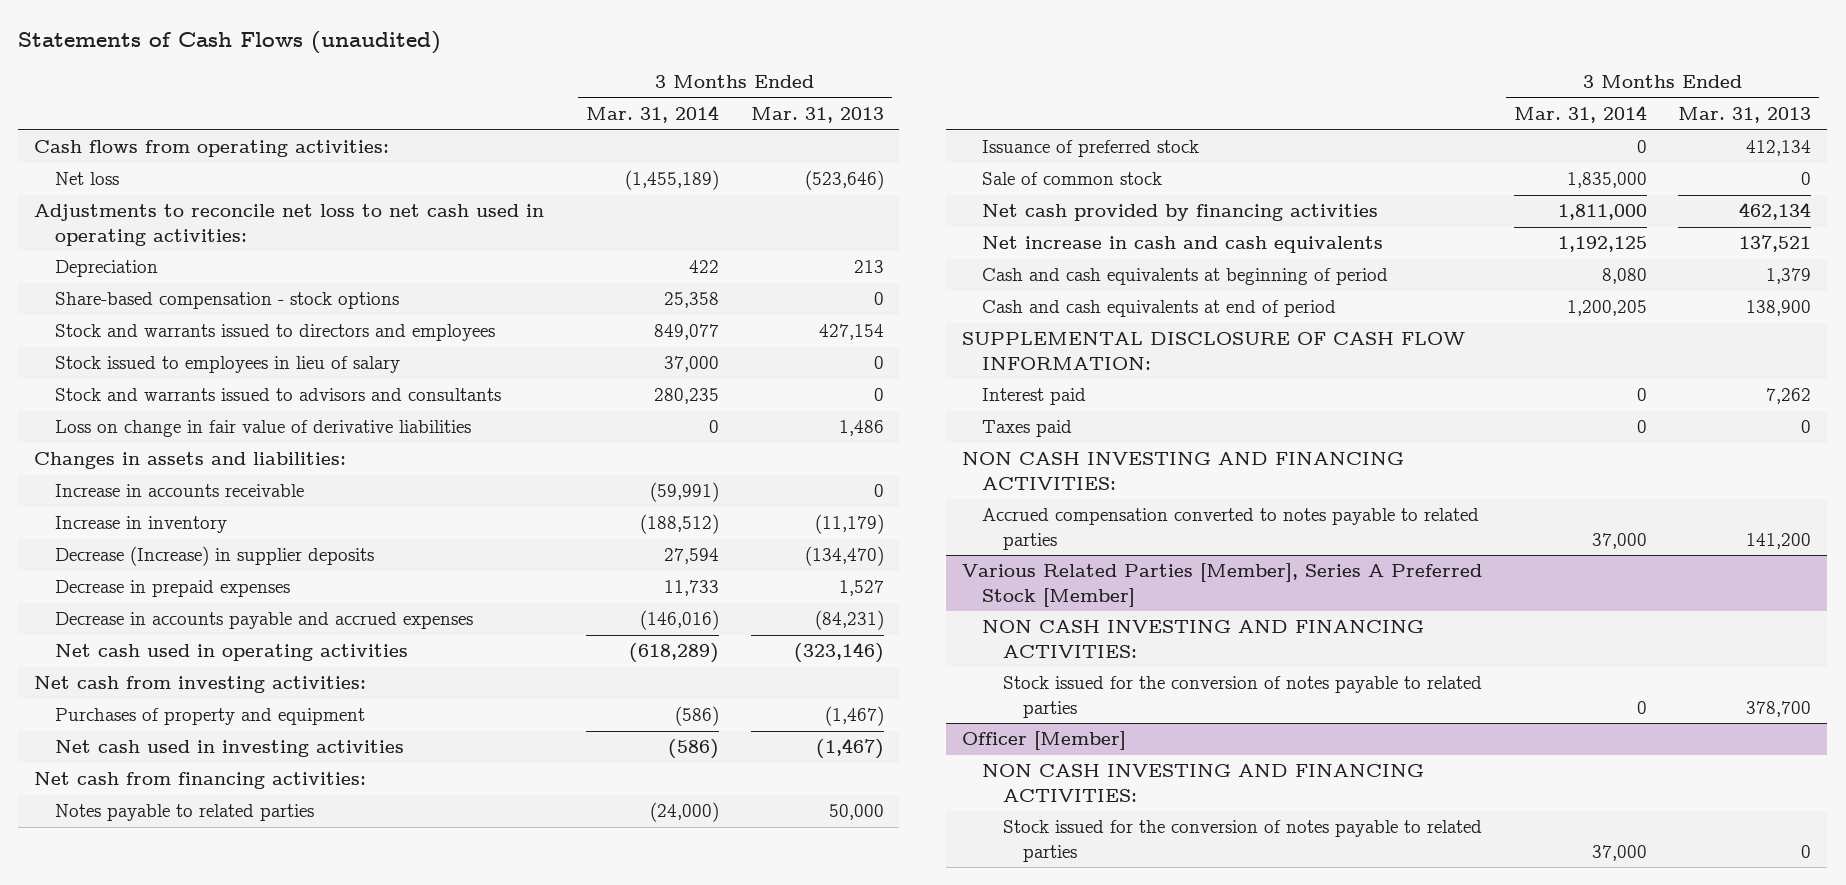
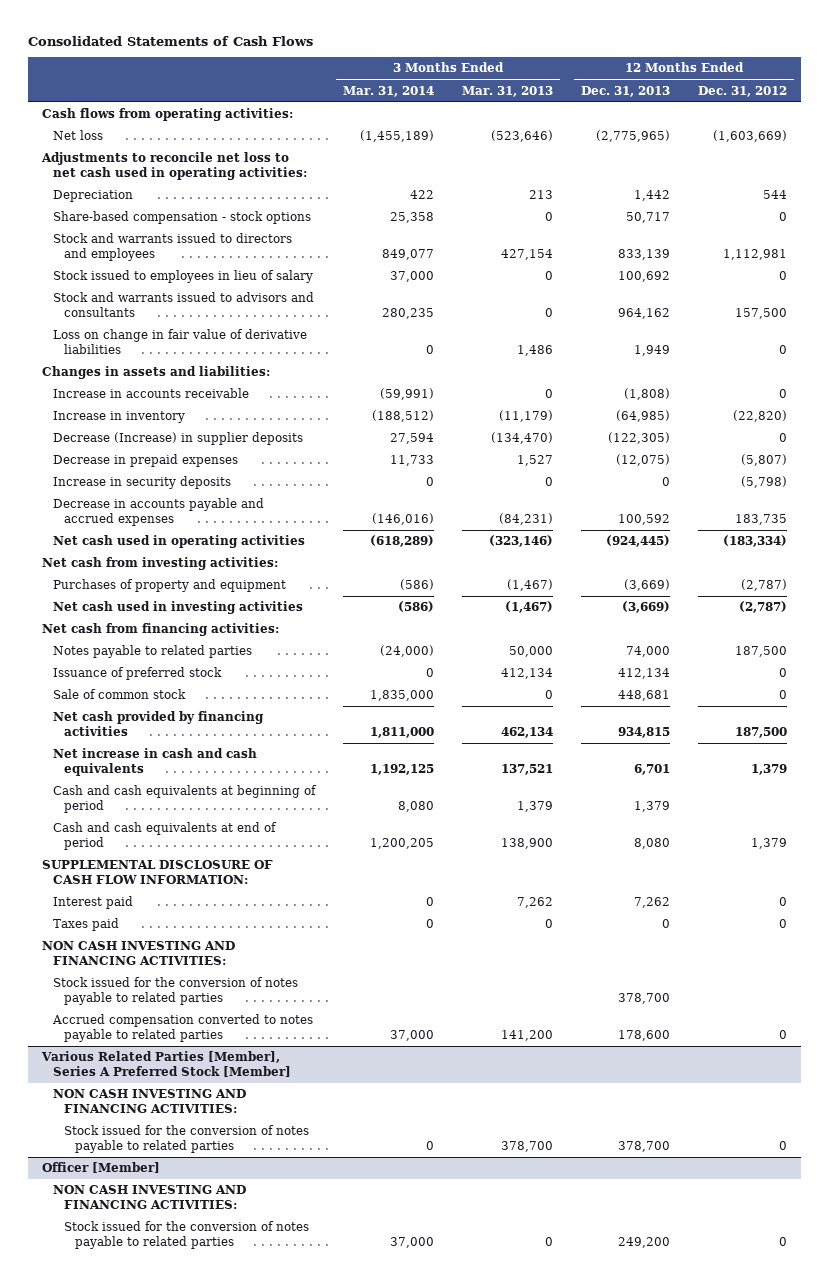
- Statements of Cash Flows (unaudited)
+ Consolidated Statements of Cash Flows
- | 3 Months Ended Mar. 31, 2014 | 3 Months Ended Mar. 31, 2013
+ | 3 Months Ended Mar. 31, 2014 | 3 Months Ended Mar. 31, 2013 | 12 Months Ended Dec. 31, 2013 | 12 Months Ended Dec. 31, 2012
+ Increase in security deposits | 0 | 0 | 0 | (5,798)
+ Stock issued for the conversion of notes payable to related parties | | | 378,700 |

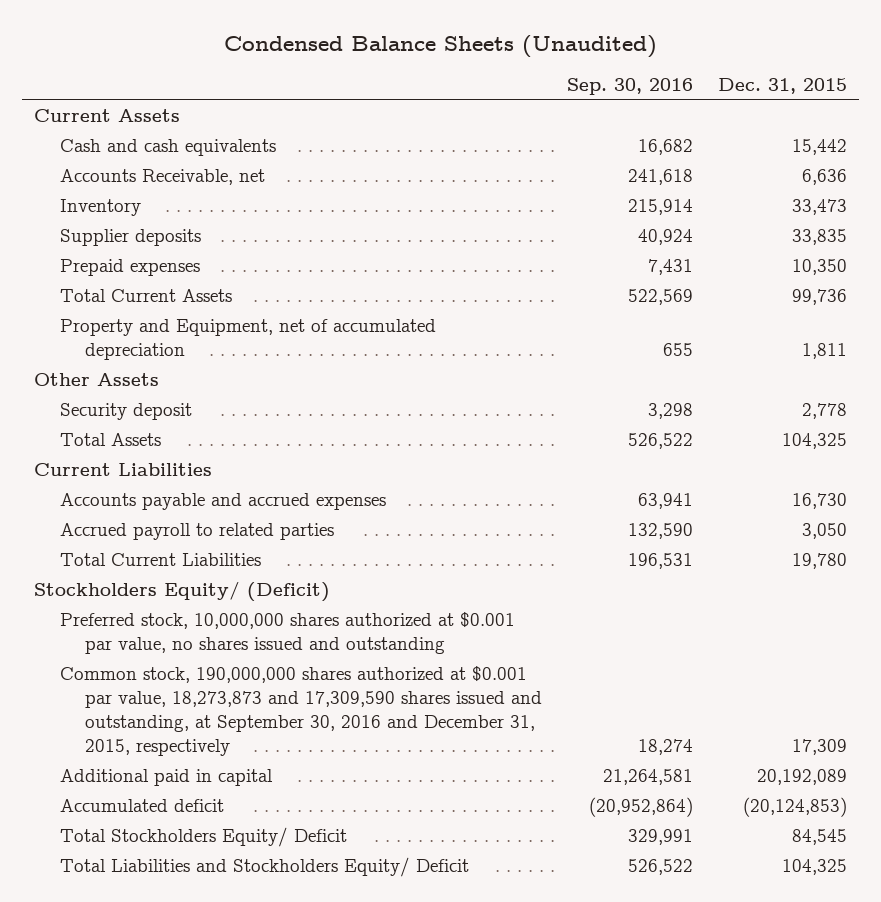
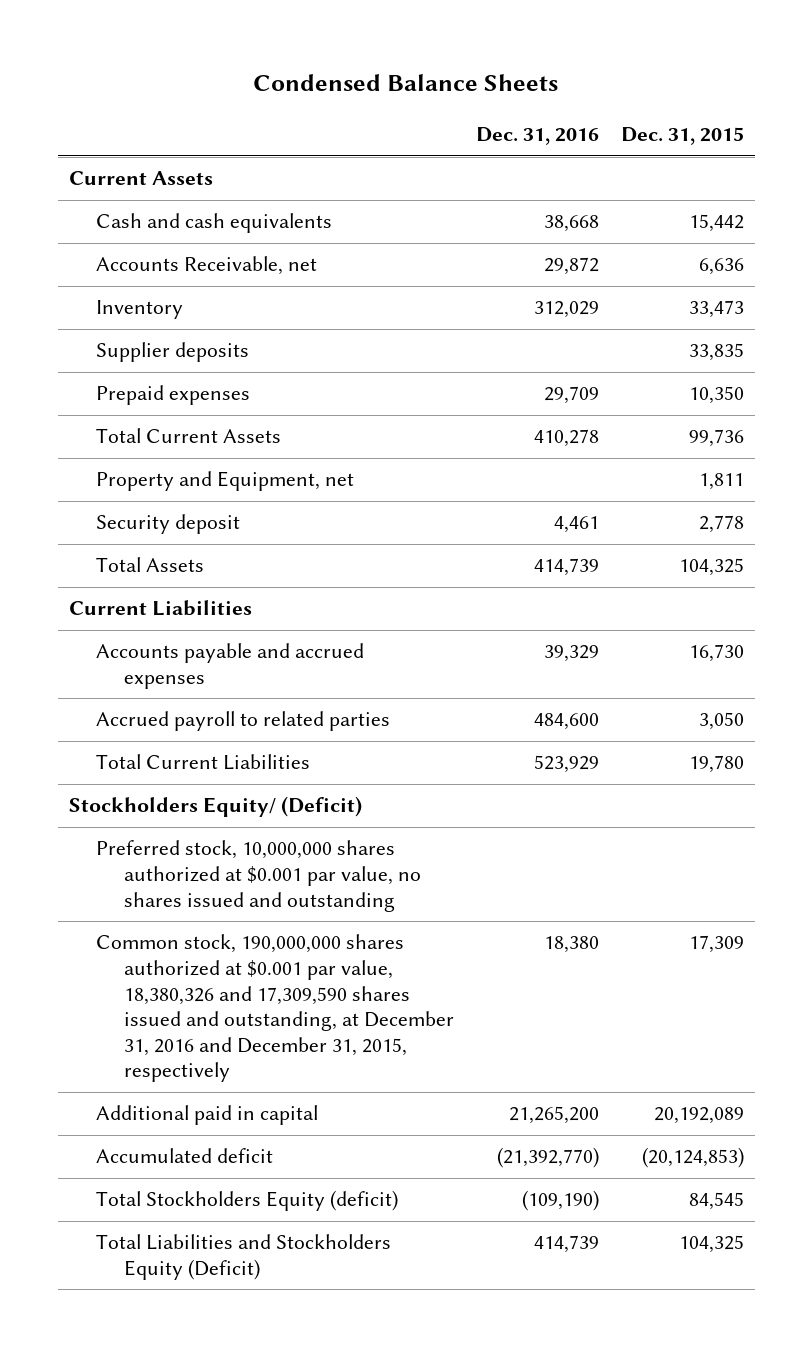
- Condensed Balance Sheets (Unaudited)
+ Condensed Balance Sheets
- | Sep. 30, 2016 | Dec. 31, 2015
+ | Dec. 31, 2016 | Dec. 31, 2015
- Property and Equipment, net of accumulated depreciation | 655 | 1,811
- Other Assets
+ Property and Equipment, net | | 1,811
- Common stock, 190,000,000 shares authorized at $0.001 par value, 18,273,873 and 17,309,590 shares issued and outstanding, at September 30, 2016 and December 31, 2015, respectively | 18,274 | 17,309
+ Common stock, 190,000,000 shares authorized at $0.001 par value, 18,380,326 and 17,309,590 shares issued and outstanding, at December 31, 2016 and December 31, 2015, respectively | 18,380 | 17,309
- Total Stockholders Equity/ Deficit | 329,991 | 84,545
- Total Liabilities and Stockholders Equity/ Deficit | 526,522 | 104,325
+ Total Stockholders Equity (deficit) | (109,190) | 84,545
+ Total Liabilities and Stockholders Equity (Deficit) | 414,739 | 104,325

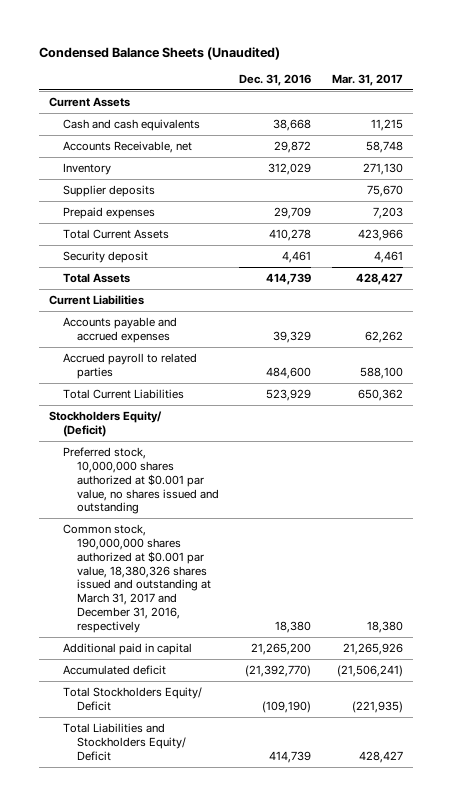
- Condensed Balance Sheets
+ Condensed Balance Sheets (Unaudited)
- | Dec. 31, 2016 | Dec. 31, 2015
+ | Dec. 31, 2016 | Mar. 31, 2017
- Property and Equipment, net | | 1,811
- Common stock, 190,000,000 shares authorized at $0.001 par value, 18,380,326 and 17,309,590 shares issued and outstanding, at December 31, 2016 and December 31, 2015, respectively | 18,380 | 17,309
+ Common stock, 190,000,000 shares authorized at $0.001 par value, 18,380,326 shares issued and outstanding at March 31, 2017 and December 31, 2016, respectively | 18,380 | 18,380
- Total Stockholders Equity (deficit) | (109,190) | 84,545
- Total Liabilities and Stockholders Equity (Deficit) | 414,739 | 104,325
+ Total Stockholders Equity/ Deficit | (109,190) | (221,935)
+ Total Liabilities and Stockholders Equity/ Deficit | 414,739 | 428,427

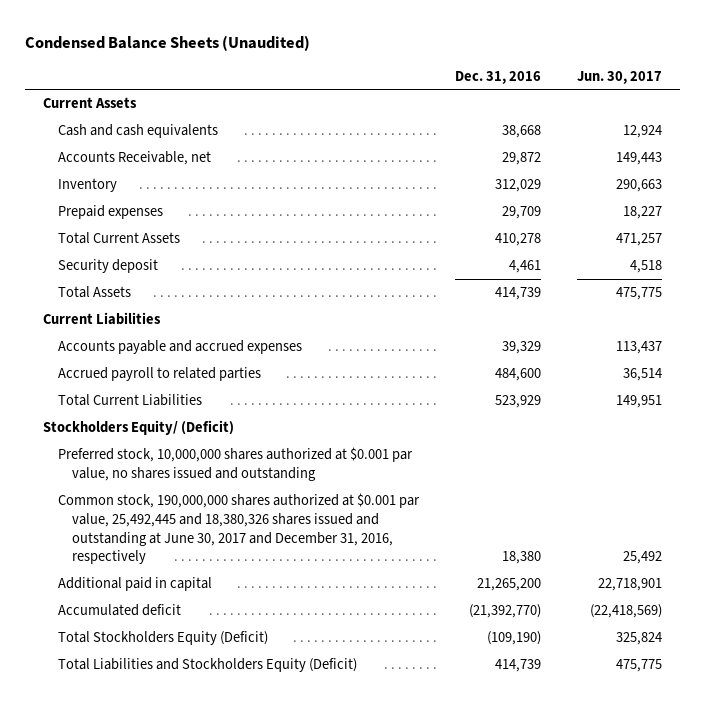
- | Dec. 31, 2016 | Mar. 31, 2017
+ | Dec. 31, 2016 | Jun. 30, 2017
- Supplier deposits | | 75,670
- Common stock, 190,000,000 shares authorized at $0.001 par value, 18,380,326 shares issued and outstanding at March 31, 2017 and December 31, 2016, respectively | 18,380 | 18,380
+ Common stock, 190,000,000 shares authorized at $0.001 par value, 25,492,445 and 18,380,326 shares issued and outstanding at June 30, 2017 and December 31, 2016, respectively | 18,380 | 25,492
- Total Stockholders Equity/ Deficit | (109,190) | (221,935)
- Total Liabilities and Stockholders Equity/ Deficit | 414,739 | 428,427
+ Total Stockholders Equity (Deficit) | (109,190) | 325,824
+ Total Liabilities and Stockholders Equity (Deficit) | 414,739 | 475,775

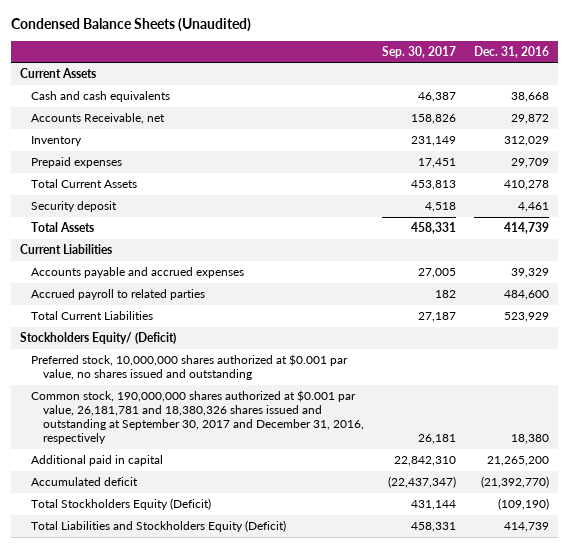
- | Dec. 31, 2016 | Jun. 30, 2017
+ | Sep. 30, 2017 | Dec. 31, 2016
- Common stock, 190,000,000 shares authorized at $0.001 par value, 25,492,445 and 18,380,326 shares issued and outstanding at June 30, 2017 and December 31, 2016, respectively | 18,380 | 25,492
+ Common stock, 190,000,000 shares authorized at $0.001 par value, 26,181,781 and 18,380,326 shares issued and outstanding at September 30, 2017 and December 31, 2016, respectively | 26,181 | 18,380

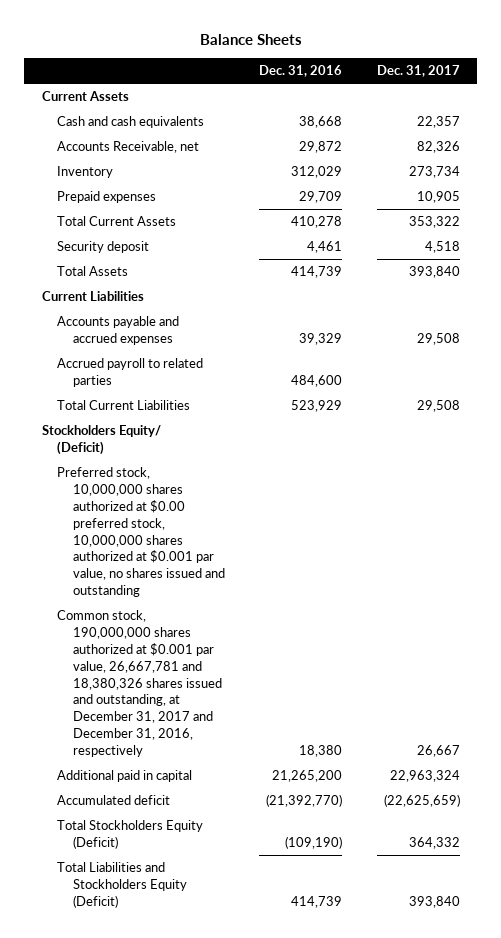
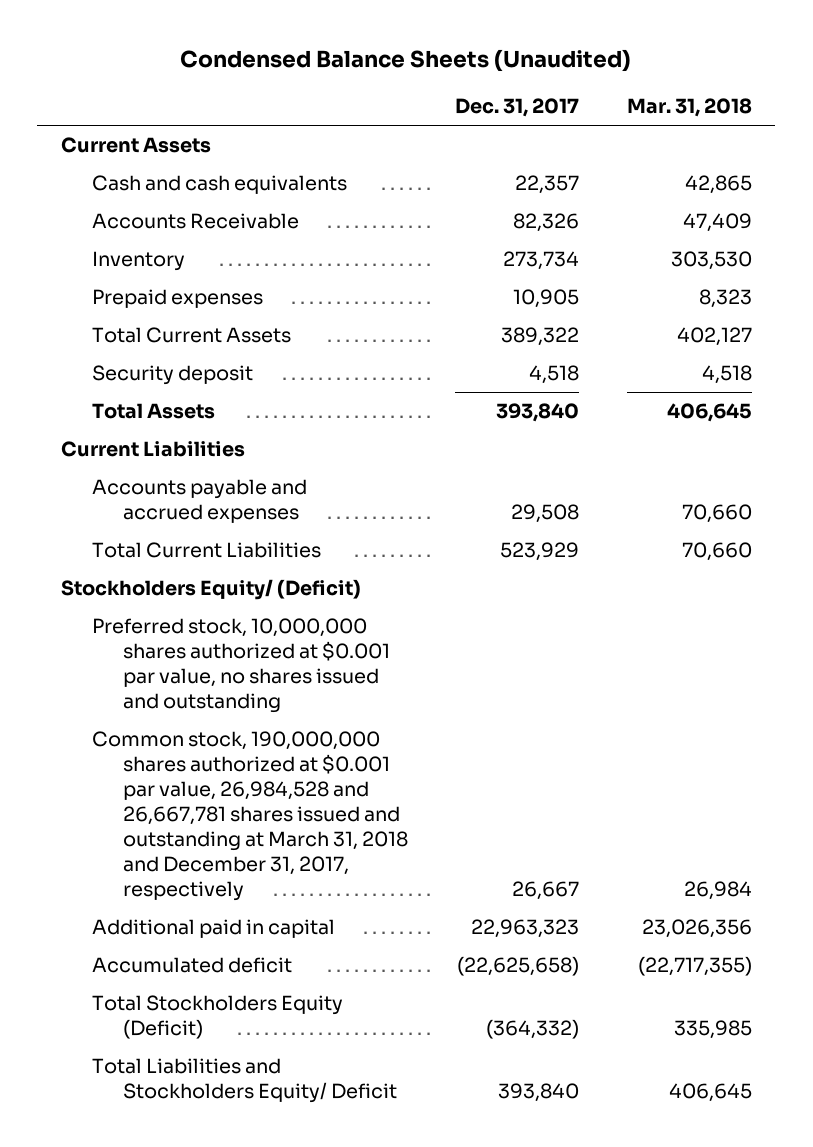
- Balance Sheets
+ Condensed Balance Sheets (Unaudited)
- | Dec. 31, 2016 | Dec. 31, 2017
+ | Dec. 31, 2017 | Mar. 31, 2018
- Accounts Receivable, net | 29,872 | 82,326
+ Accounts Receivable | 82,326 | 47,409
- Total Current Assets | 410,278 | 353,322
+ Total Current Assets | 389,322 | 402,127
- Accrued payroll to related parties | 484,600 |
- Total Current Liabilities | 523,929 | 29,508
+ Total Current Liabilities | 523,929 | 70,660
- Preferred stock, 10,000,000 shares authorized at $0.00 preferred stock, 10,000,000 shares authorized at $0.001 par value, no shares issued and outstanding
- Common stock, 190,000,000 shares authorized at $0.001 par value, 26,667,781 and 18,380,326 shares issued and outstanding, at December 31, 2017 and December 31, 2016, respectively | 18,380 | 26,667
- Additional paid in capital | 21,265,200 | 22,963,324
- Accumulated deficit | (21,392,770) | (22,625,659)
- Total Stockholders Equity (Deficit) | (109,190) | 364,332
- Total Liabilities and Stockholders Equity (Deficit) | 414,739 | 393,840
+ Preferred stock, 10,000,000 shares authorized at $0.001 par value, no shares issued and outstanding
+ Common stock, 190,000,000 shares authorized at $0.001 par value, 26,984,528 and 26,667,781 shares issued and outstanding at March 31, 2018 and December 31, 2017, respectively | 26,667 | 26,984
+ Additional paid in capital | 22,963,323 | 23,026,356
+ Accumulated deficit | (22,625,658) | (22,717,355)
+ Total Stockholders Equity (Deficit) | (364,332) | 335,985
+ Total Liabilities and Stockholders Equity/ Deficit | 393,840 | 406,645

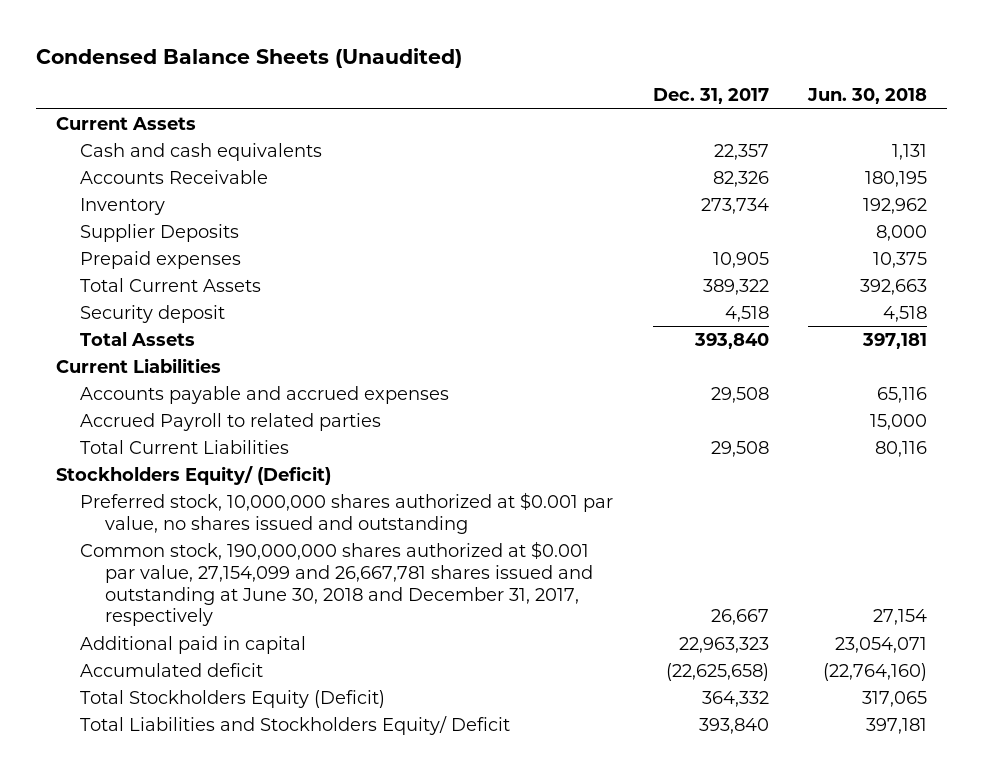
- | Dec. 31, 2017 | Mar. 31, 2018
+ | Dec. 31, 2017 | Jun. 30, 2018
+ Supplier Deposits | | 8,000
- Total Current Liabilities | 523,929 | 70,660
+ Accrued Payroll to related parties | | 15,000
+ Total Current Liabilities | 29,508 | 80,116
- Common stock, 190,000,000 shares authorized at $0.001 par value, 26,984,528 and 26,667,781 shares issued and outstanding at March 31, 2018 and December 31, 2017, respectively | 26,667 | 26,984
+ Common stock, 190,000,000 shares authorized at $0.001 par value, 27,154,099 and 26,667,781 shares issued and outstanding at June 30, 2018 and December 31, 2017, respectively | 26,667 | 27,154
- Total Stockholders Equity (Deficit) | (364,332) | 335,985
+ Total Stockholders Equity (Deficit) | 364,332 | 317,065

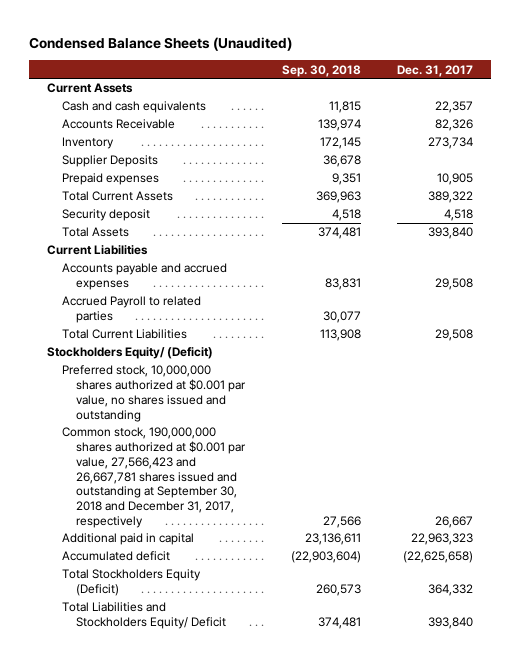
- | Dec. 31, 2017 | Jun. 30, 2018
+ | Sep. 30, 2018 | Dec. 31, 2017
- Common stock, 190,000,000 shares authorized at $0.001 par value, 27,154,099 and 26,667,781 shares issued and outstanding at June 30, 2018 and December 31, 2017, respectively | 26,667 | 27,154
+ Common stock, 190,000,000 shares authorized at $0.001 par value, 27,566,423 and 26,667,781 shares issued and outstanding at September 30, 2018 and December 31, 2017, respectively | 27,566 | 26,667

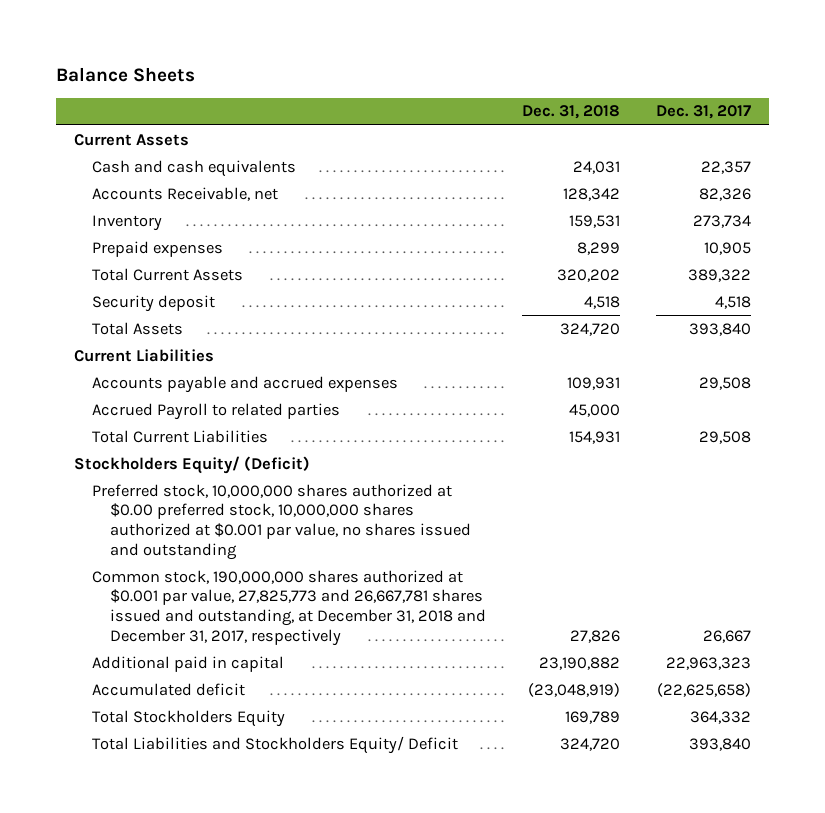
- Condensed Balance Sheets (Unaudited)
+ Balance Sheets
- | Sep. 30, 2018 | Dec. 31, 2017
+ | Dec. 31, 2018 | Dec. 31, 2017
- Accounts Receivable | 139,974 | 82,326
+ Accounts Receivable, net | 128,342 | 82,326
- Supplier Deposits | 36,678 |
- Preferred stock, 10,000,000 shares authorized at $0.001 par value, no shares issued and outstanding
- Common stock, 190,000,000 shares authorized at $0.001 par value, 27,566,423 and 26,667,781 shares issued and outstanding at September 30, 2018 and December 31, 2017, respectively | 27,566 | 26,667
+ Preferred stock, 10,000,000 shares authorized at $0.00 preferred stock, 10,000,000 shares authorized at $0.001 par value, no shares issued and outstanding
+ Common stock, 190,000,000 shares authorized at $0.001 par value, 27,825,773 and 26,667,781 shares issued and outstanding, at December 31, 2018 and December 31, 2017, respectively | 27,826 | 26,667
- Total Stockholders Equity (Deficit) | 260,573 | 364,332
+ Total Stockholders Equity | 169,789 | 364,332

